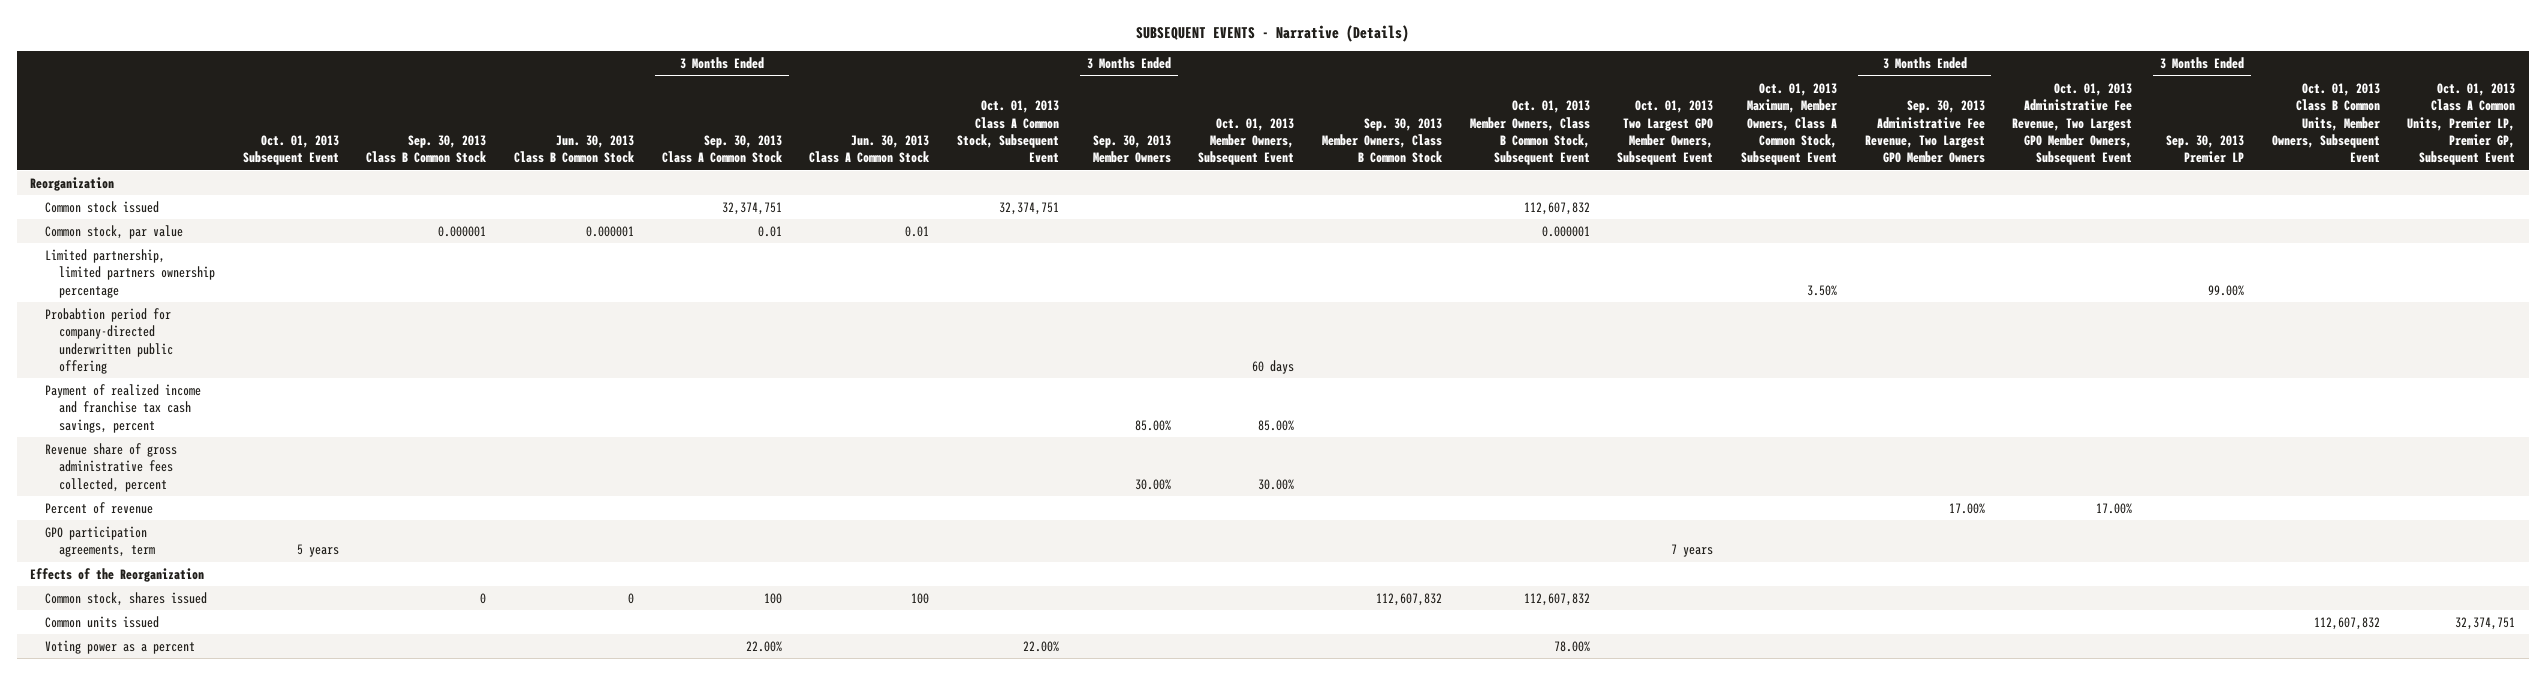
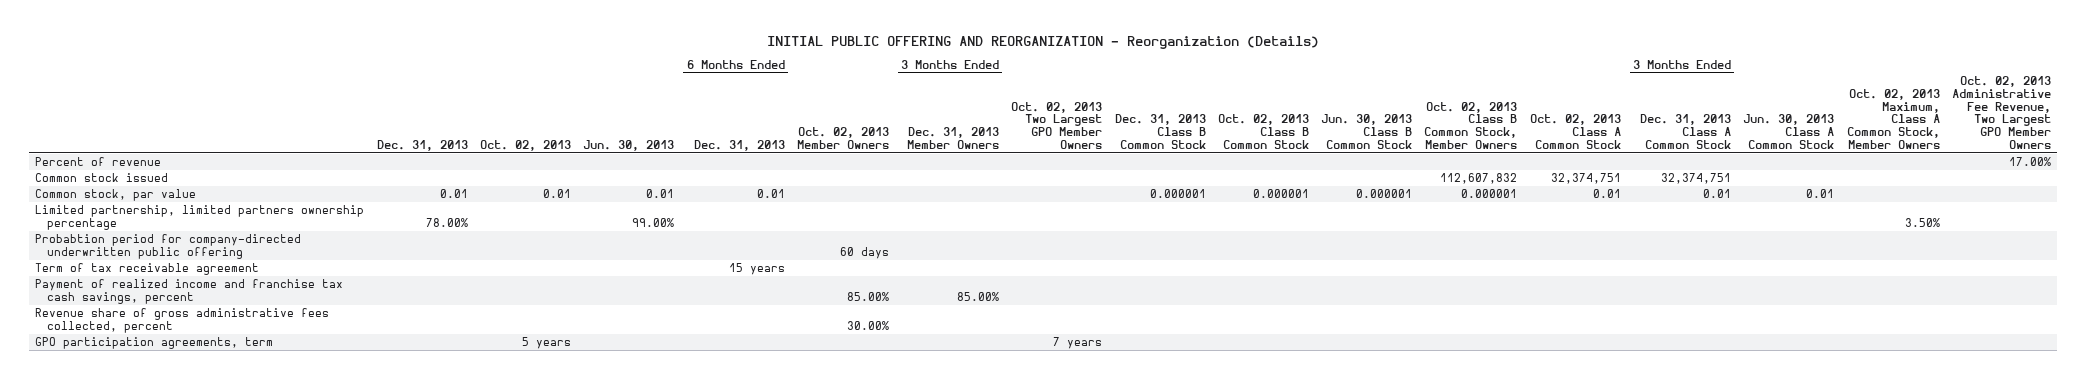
- SUBSEQUENT EVENTS - Narrative (Details)
+ INITIAL PUBLIC OFFERING AND REORGANIZATION - Reorganization (Details)
- | Oct. 01, 2013 Subsequent Event | Sep. 30, 2013 Class B Common Stock | Jun. 30, 2013 Class B Common Stock | 3 Months Ended Sep. 30, 2013 Class A Common Stock | Jun. 30, 2013 Class A Common Stock | Oct. 01, 2013 Class A Common Stock, Subsequent Event | 3 Months Ended Sep. 30, 2013 Member Owners | Oct. 01, 2013 Member Owners, Subsequent Event | Sep. 30, 2013 Member Owners, Class B Common Stock | Oct. 01, 2013 Member Owners, Class B Common Stock, Subsequent Event | Oct. 01, 2013 Two Largest GPO Member Owners, Subsequent Event | Oct. 01, 2013 Maximum, Member Owners, Class A Common Stock, Subsequent Event | 3 Months Ended Sep. 30, 2013 Administrative Fee Revenue, Two Largest GPO Member Owners | Oct. 01, 2013 Administrative Fee Revenue, Two Largest GPO Member Owners, Subsequent Event | 3 Months Ended Sep. 30, 2013 Premier LP | Oct. 01, 2013 Class B Common Units, Member Owners, Subsequent Event | Oct. 01, 2013 Class A Common Units, Premier LP, Premier GP, Subsequent Event
+ | Dec. 31, 2013 | Oct. 02, 2013 | Jun. 30, 2013 | 6 Months Ended Dec. 31, 2013 | Oct. 02, 2013 Member Owners | 3 Months Ended Dec. 31, 2013 Member Owners | Oct. 02, 2013 Two Largest GPO Member Owners | Dec. 31, 2013 Class B Common Stock | Oct. 02, 2013 Class B Common Stock | Jun. 30, 2013 Class B Common Stock | Oct. 02, 2013 Class B Common Stock, Member Owners | Oct. 02, 2013 Class A Common Stock | 3 Months Ended Dec. 31, 2013 Class A Common Stock | Jun. 30, 2013 Class A Common Stock | Oct. 02, 2013 Maximum, Class A Common Stock, Member Owners | Oct. 02, 2013 Administrative Fee Revenue, Two Largest GPO Member Owners
- Reorganization
moved up: Percent of revenue | | | | | | | | | | | | | | | | 17.00%
+ Term of tax receivable agreement | | | | 15 years | | | | | | | | | | | |
- Effects of the Reorganization
- Common stock, shares issued | | 0 | 0 | 100 | 100 | | | | 112,607,832 | 112,607,832 | | | | | | |
- Common units issued | | | | | | | | | | | | | | | | 112,607,832 | 32,374,751
- Voting power as a percent | | | | 22.00% | | 22.00% | | | | 78.00% | | | | | | |

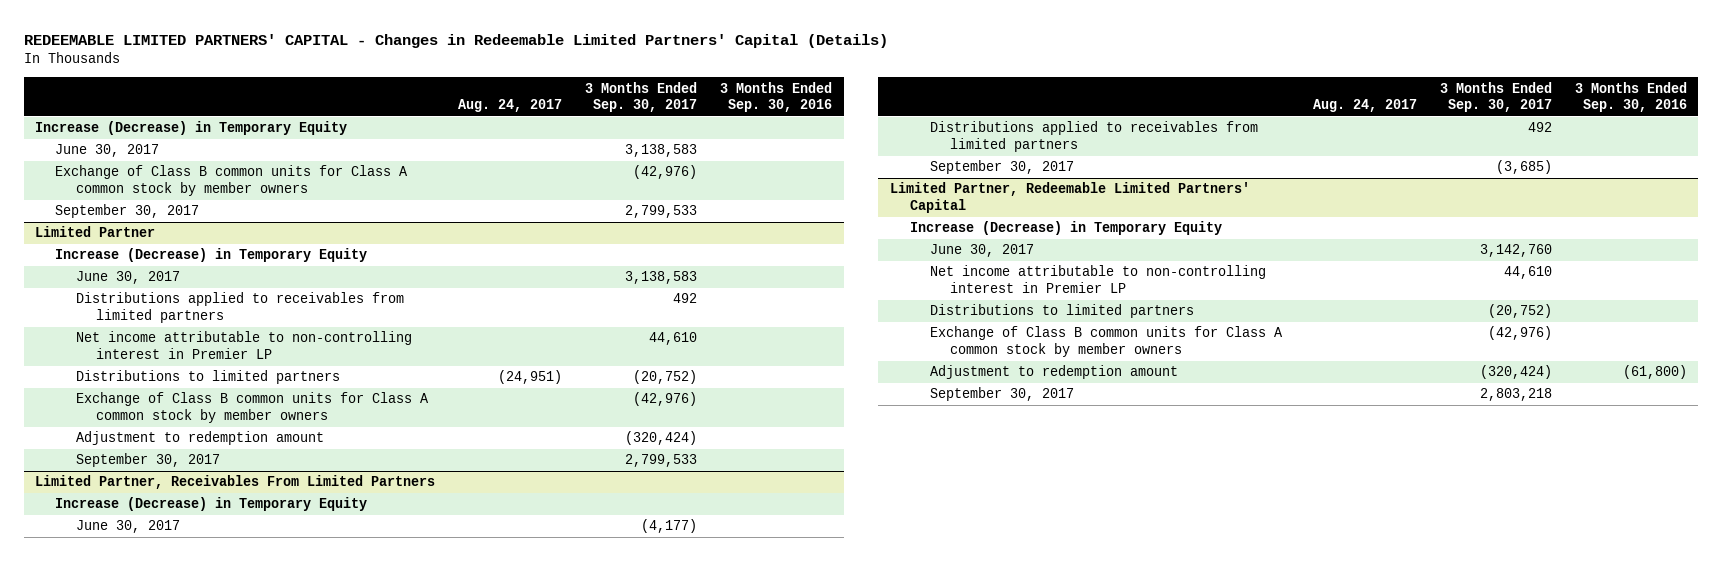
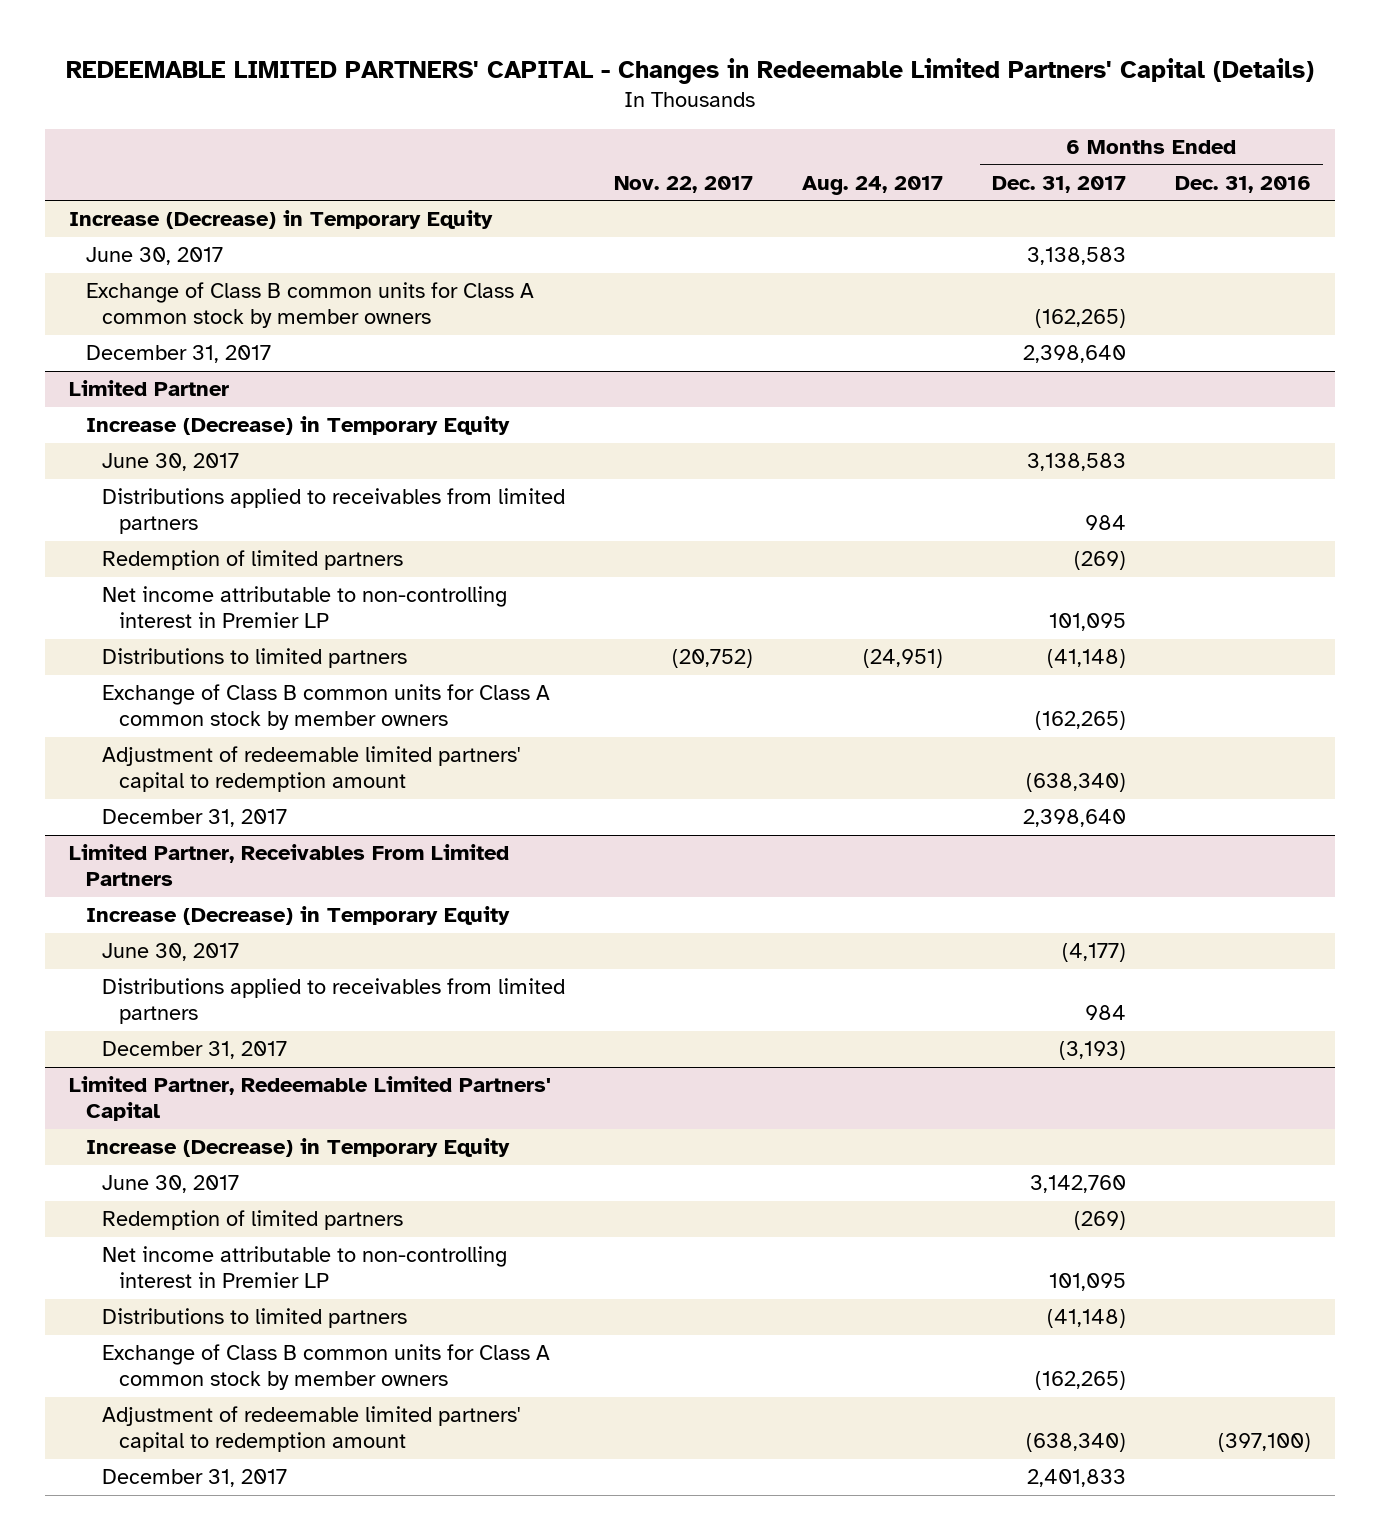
- | Aug. 24, 2017 | 3 Months Ended Sep. 30, 2017 | 3 Months Ended Sep. 30, 2016
+ | Nov. 22, 2017 | Aug. 24, 2017 | 6 Months Ended Dec. 31, 2017 | 6 Months Ended Dec. 31, 2016
- September 30, 2017 | | 2,799,533 |
+ December 31, 2017 | | | 2,398,640 |
@ Limited Partner
+ Redemption of limited partners | | | (269) |
- Adjustment to redemption amount | | (320,424) |
- September 30, 2017 | | 2,799,533 |
+ Adjustment of redeemable limited partners' capital to redemption amount | | | (638,340) |
+ December 31, 2017 | | | 2,398,640 |
@ Limited Partner, Receivables From Limited Partners
- September 30, 2017 | | (3,685) |
+ December 31, 2017 | | | (3,193) |
@ Limited Partner, Redeemable Limited Partners' Capital
+ Redemption of limited partners | | | (269) |
- Adjustment to redemption amount | | (320,424) | (61,800)
- September 30, 2017 | | 2,803,218 |
+ Adjustment of redeemable limited partners' capital to redemption amount | | | (638,340) | (397,100)
+ December 31, 2017 | | | 2,401,833 |

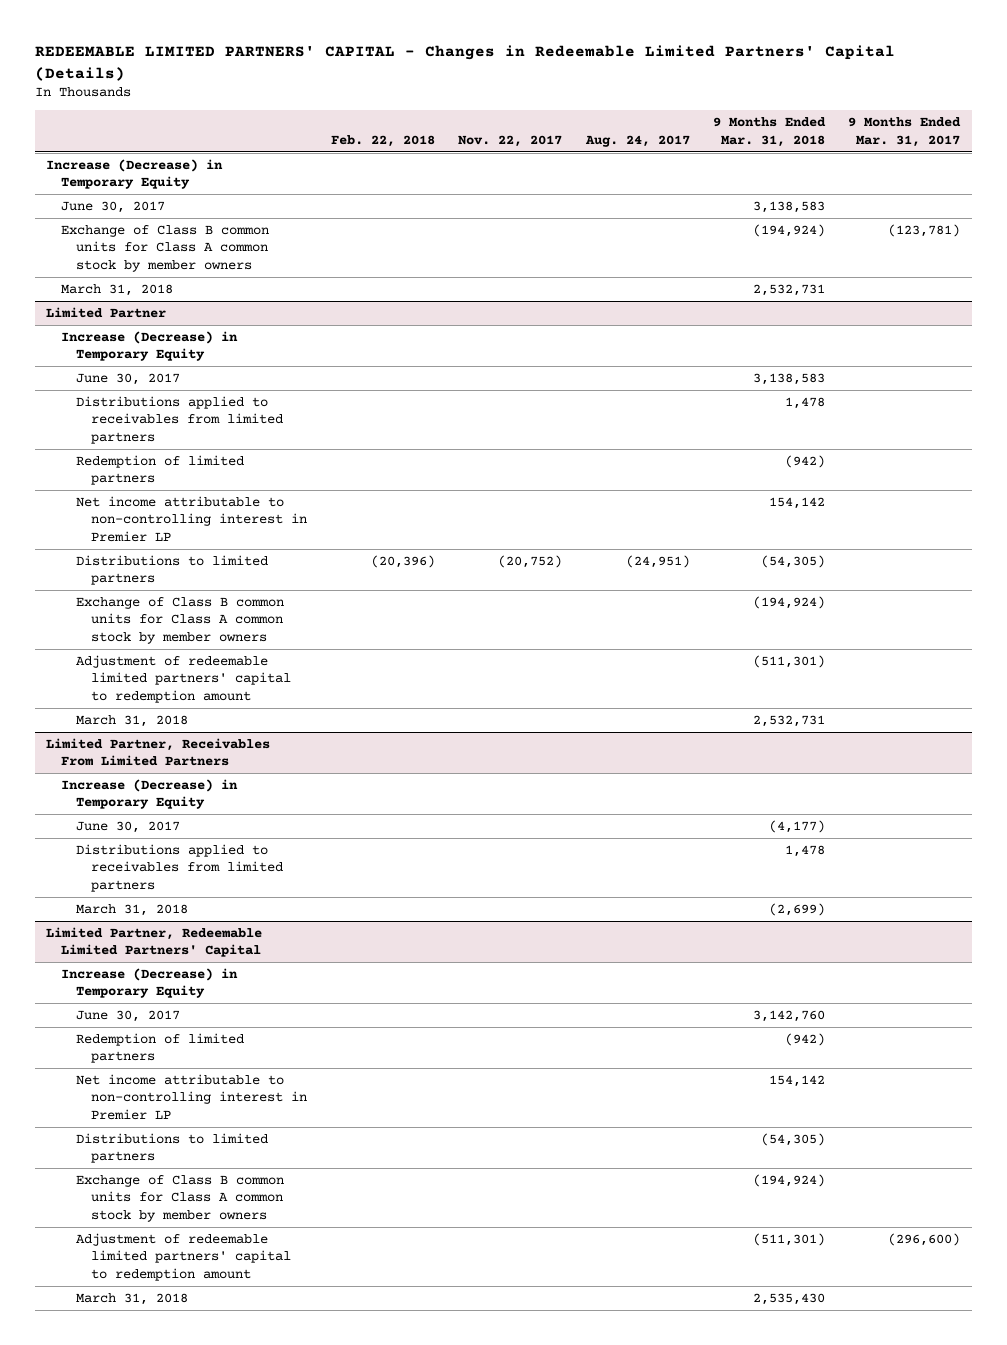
- | Nov. 22, 2017 | Aug. 24, 2017 | 6 Months Ended Dec. 31, 2017 | 6 Months Ended Dec. 31, 2016
+ | Feb. 22, 2018 | Nov. 22, 2017 | Aug. 24, 2017 | 9 Months Ended Mar. 31, 2018 | 9 Months Ended Mar. 31, 2017
- December 31, 2017 | | | 2,398,640 |
+ March 31, 2018 | | | | 2,532,731 |
@ Limited Partner
- December 31, 2017 | | | 2,398,640 |
+ March 31, 2018 | | | | 2,532,731 |
@ Limited Partner, Receivables From Limited Partners
- December 31, 2017 | | | (3,193) |
+ March 31, 2018 | | | | (2,699) |
@ Limited Partner, Redeemable Limited Partners' Capital
- December 31, 2017 | | | 2,401,833 |
+ March 31, 2018 | | | | 2,535,430 |

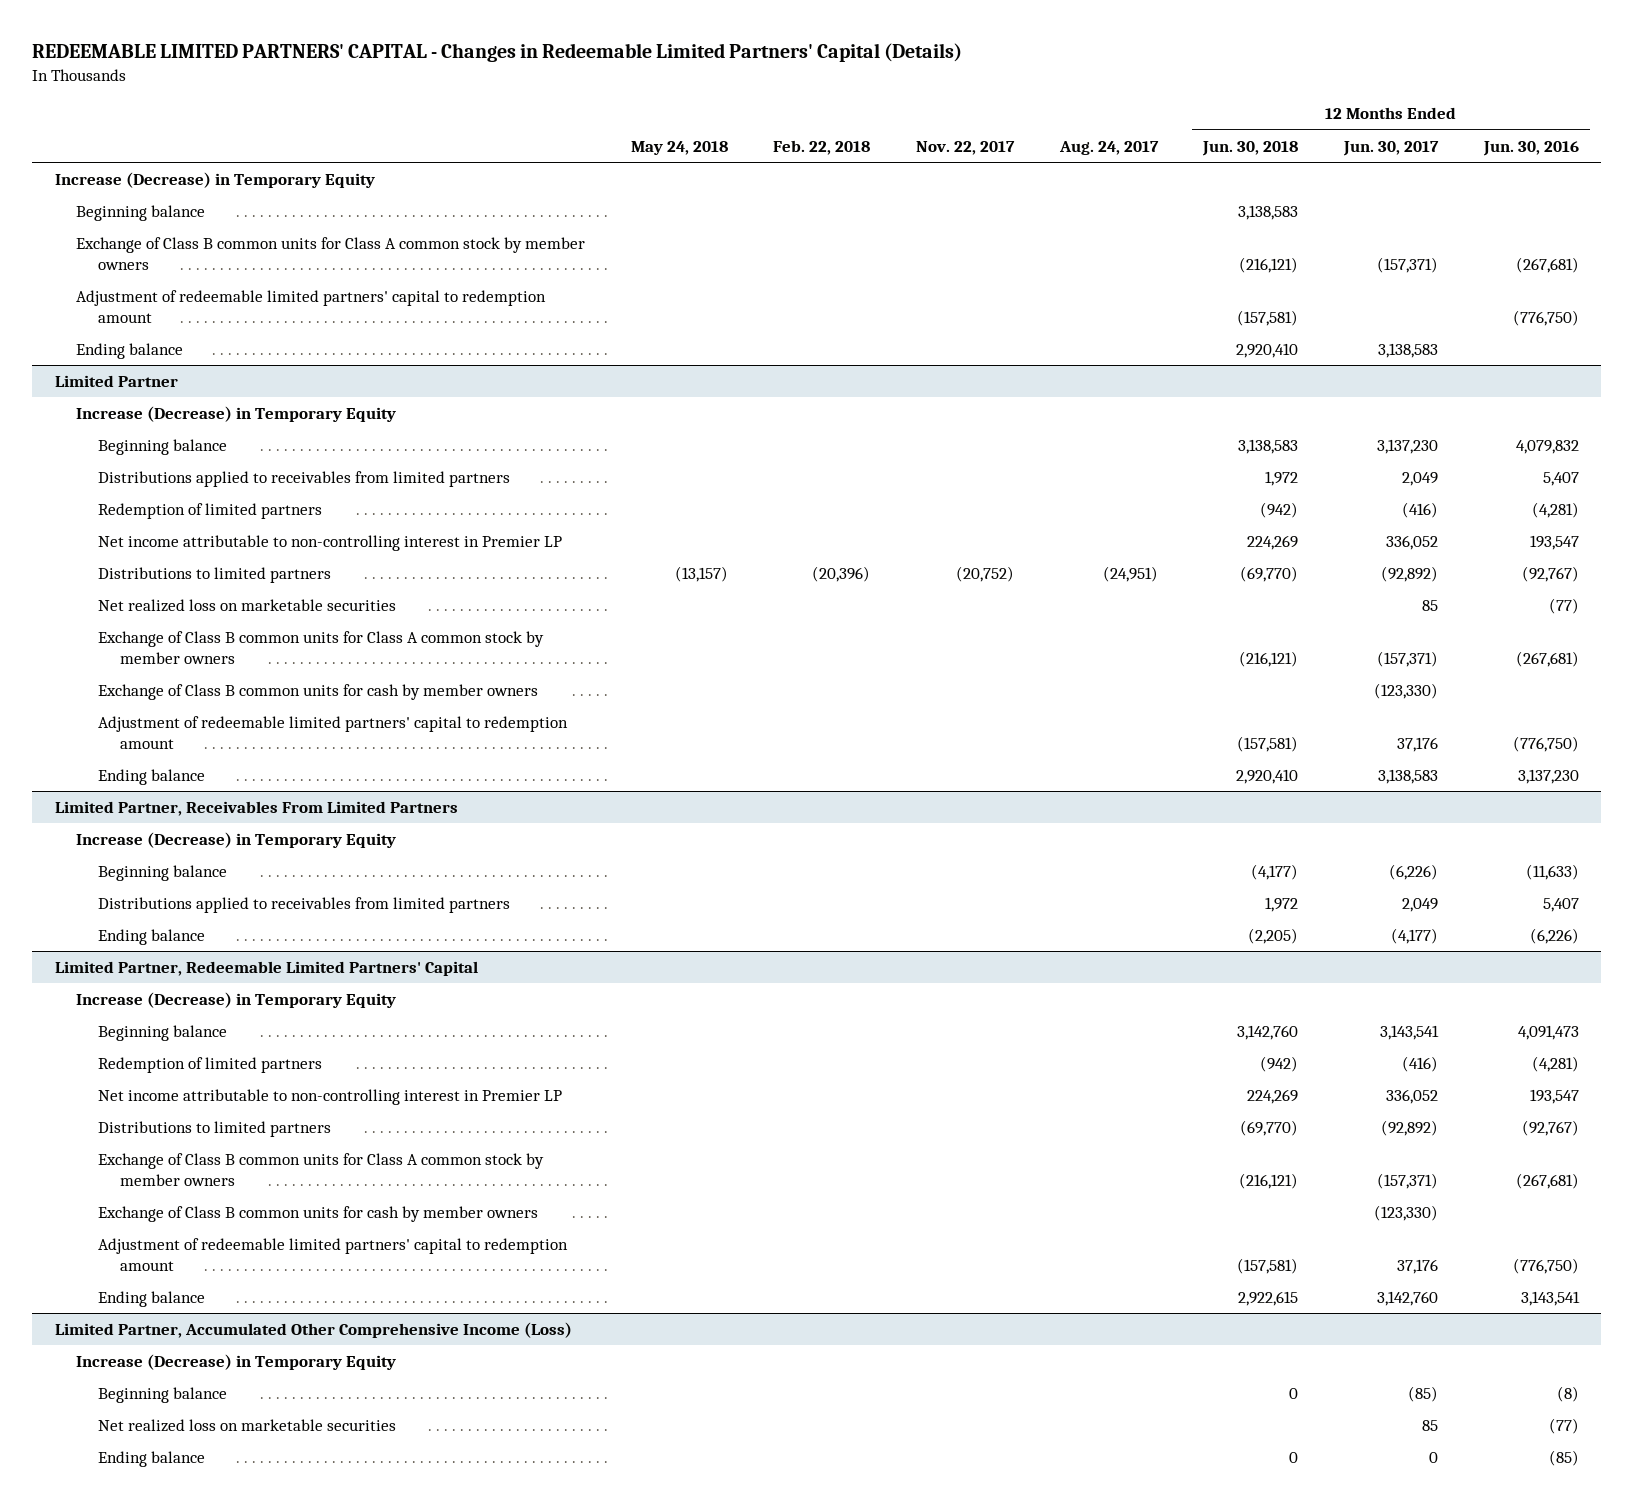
- | Feb. 22, 2018 | Nov. 22, 2017 | Aug. 24, 2017 | 9 Months Ended Mar. 31, 2018 | 9 Months Ended Mar. 31, 2017
+ | May 24, 2018 | Feb. 22, 2018 | Nov. 22, 2017 | Aug. 24, 2017 | 12 Months Ended Jun. 30, 2018 | 12 Months Ended Jun. 30, 2017 | 12 Months Ended Jun. 30, 2016
- June 30, 2017 | | | | 3,138,583 |
+ Beginning balance | | | | | 3,138,583 | |
- March 31, 2018 | | | | 2,532,731 |
+ Adjustment of redeemable limited partners' capital to redemption amount | | | | | (157,581) | | (776,750)
+ Ending balance | | | | | 2,920,410 | 3,138,583 |
@ Limited Partner
- June 30, 2017 | | | | 3,138,583 |
+ Beginning balance | | | | | 3,138,583 | 3,137,230 | 4,079,832
+ Net realized loss on marketable securities | | | | | | 85 | (77)
+ Exchange of Class B common units for cash by member owners | | | | | | (123,330) |
- March 31, 2018 | | | | 2,532,731 |
+ Ending balance | | | | | 2,920,410 | 3,138,583 | 3,137,230
@ Limited Partner, Receivables From Limited Partners
- June 30, 2017 | | | | (4,177) |
+ Beginning balance | | | | | (4,177) | (6,226) | (11,633)
- March 31, 2018 | | | | (2,699) |
+ Ending balance | | | | | (2,205) | (4,177) | (6,226)
@ Limited Partner, Redeemable Limited Partners' Capital
- June 30, 2017 | | | | 3,142,760 |
+ Beginning balance | | | | | 3,142,760 | 3,143,541 | 4,091,473
+ Exchange of Class B common units for cash by member owners | | | | | | (123,330) |
- March 31, 2018 | | | | 2,535,430 |
+ Ending balance | | | | | 2,922,615 | 3,142,760 | 3,143,541
+ Limited Partner, Accumulated Other Comprehensive Income (Loss)
+ Increase (Decrease) in Temporary Equity
+ Beginning balance | | | | | 0 | (85) | (8)
+ Net realized loss on marketable securities | | | | | | 85 | (77)
+ Ending balance | | | | | 0 | 0 | (85)

